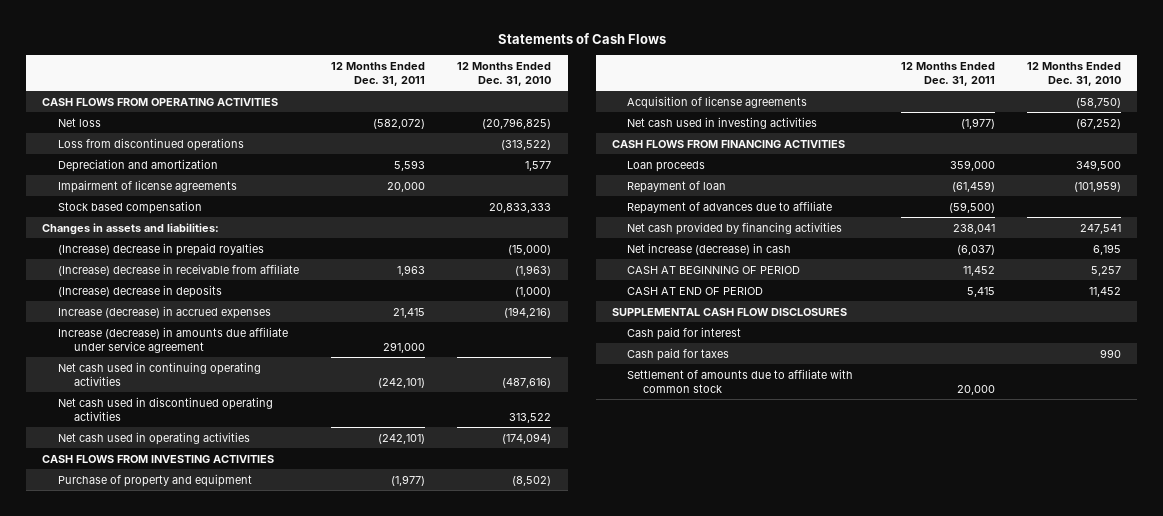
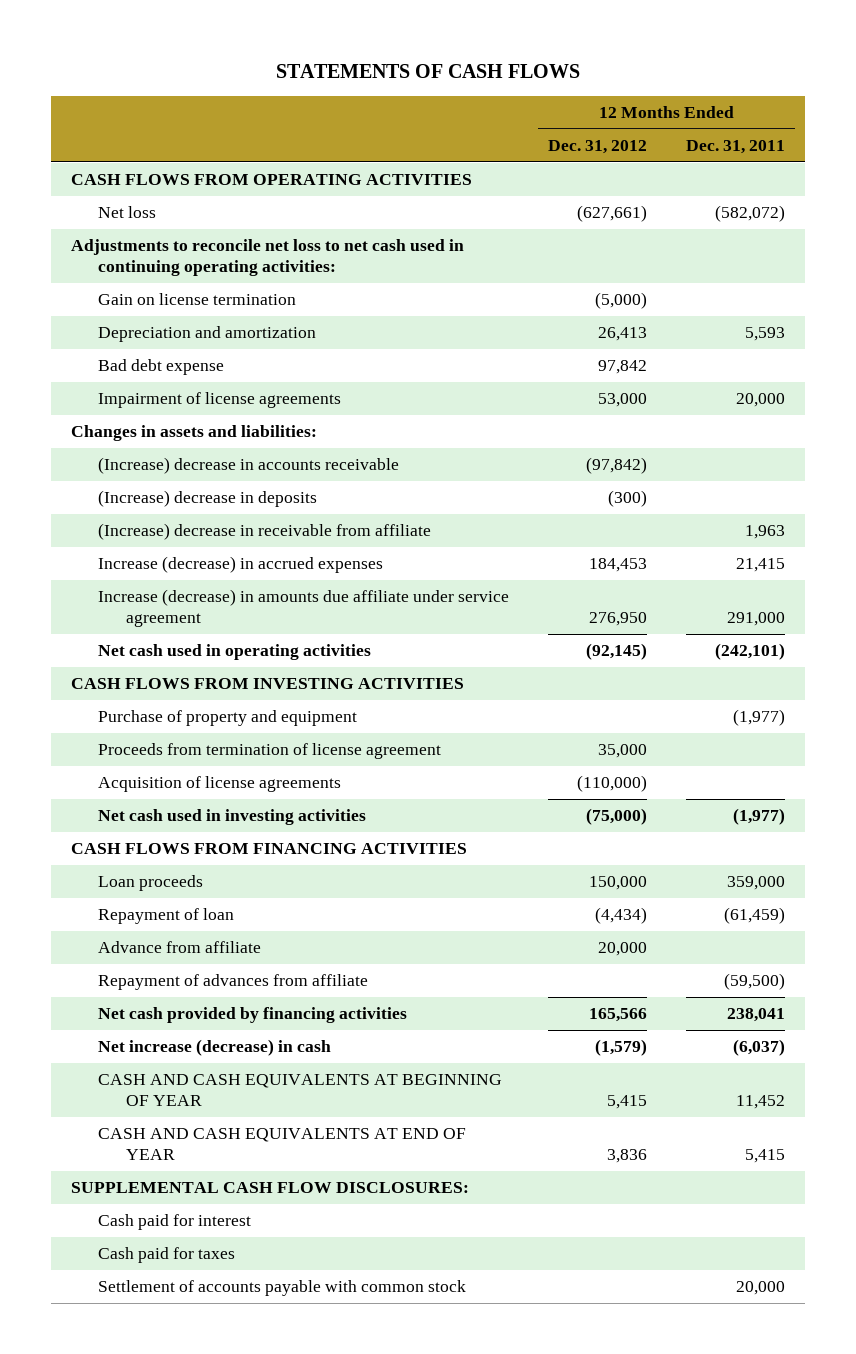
- Statements of Cash Flows
+ STATEMENTS OF CASH FLOWS
- | 12 Months Ended Dec. 31, 2011 | 12 Months Ended Dec. 31, 2010
+ | 12 Months Ended Dec. 31, 2012 | 12 Months Ended Dec. 31, 2011
- Loss from discontinued operations | | (313,522)
+ Adjustments to reconcile net loss to net cash used in continuing operating activities:
+ Gain on license termination | (5,000) |
+ Bad debt expense | 97,842 |
- Stock based compensation | | 20,833,333
- (Increase) decrease in prepaid royalties | | (15,000)
+ (Increase) decrease in accounts receivable | (97,842) |
moved down: (Increase) decrease in receivable from affiliate | | 1,963
- Net cash used in continuing operating activities | (242,101) | (487,616)
- Net cash used in discontinued operating activities | | 313,522
+ Proceeds from termination of license agreement | 35,000 |
- Repayment of advances due to affiliate | (59,500) |
+ Advance from affiliate | 20,000 |
+ Repayment of advances from affiliate | | (59,500)
- CASH AT BEGINNING OF PERIOD | 11,452 | 5,257
- CASH AT END OF PERIOD | 5,415 | 11,452
- SUPPLEMENTAL CASH FLOW DISCLOSURES
+ CASH AND CASH EQUIVALENTS AT BEGINNING OF YEAR | 5,415 | 11,452
+ CASH AND CASH EQUIVALENTS AT END OF YEAR | 3,836 | 5,415
+ SUPPLEMENTAL CASH FLOW DISCLOSURES:
- Settlement of amounts due to affiliate with common stock | 20,000 |
+ Settlement of accounts payable with common stock | | 20,000

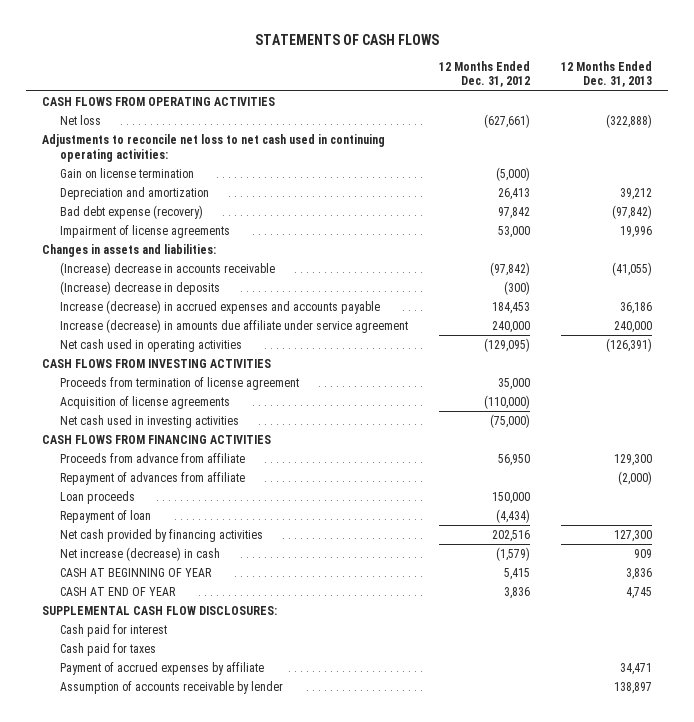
- | 12 Months Ended Dec. 31, 2012 | 12 Months Ended Dec. 31, 2011
+ | 12 Months Ended Dec. 31, 2012 | 12 Months Ended Dec. 31, 2013
- Bad debt expense | 97,842 |
+ Bad debt expense (recovery) | 97,842 | (97,842)
- (Increase) decrease in receivable from affiliate | | 1,963
- Increase (decrease) in accrued expenses | 184,453 | 21,415
- Increase (decrease) in amounts due affiliate under service agreement | 276,950 | 291,000
- Net cash used in operating activities | (92,145) | (242,101)
+ Increase (decrease) in accrued expenses and accounts payable | 184,453 | 36,186
+ Increase (decrease) in amounts due affiliate under service agreement | 240,000 | 240,000
+ Net cash used in operating activities | (129,095) | (126,391)
- Purchase of property and equipment | | (1,977)
+ Proceeds from advance from affiliate | 56,950 | 129,300
moved up: Repayment of advances from affiliate | | (2,000)
- Advance from affiliate | 20,000 |
- Net cash provided by financing activities | 165,566 | 238,041
+ Net cash provided by financing activities | 202,516 | 127,300
- CASH AND CASH EQUIVALENTS AT BEGINNING OF YEAR | 5,415 | 11,452
- CASH AND CASH EQUIVALENTS AT END OF YEAR | 3,836 | 5,415
+ CASH AT BEGINNING OF YEAR | 5,415 | 3,836
+ CASH AT END OF YEAR | 3,836 | 4,745
- Settlement of accounts payable with common stock | | 20,000
+ Payment of accrued expenses by affiliate | | 34,471
+ Assumption of accounts receivable by lender | | 138,897

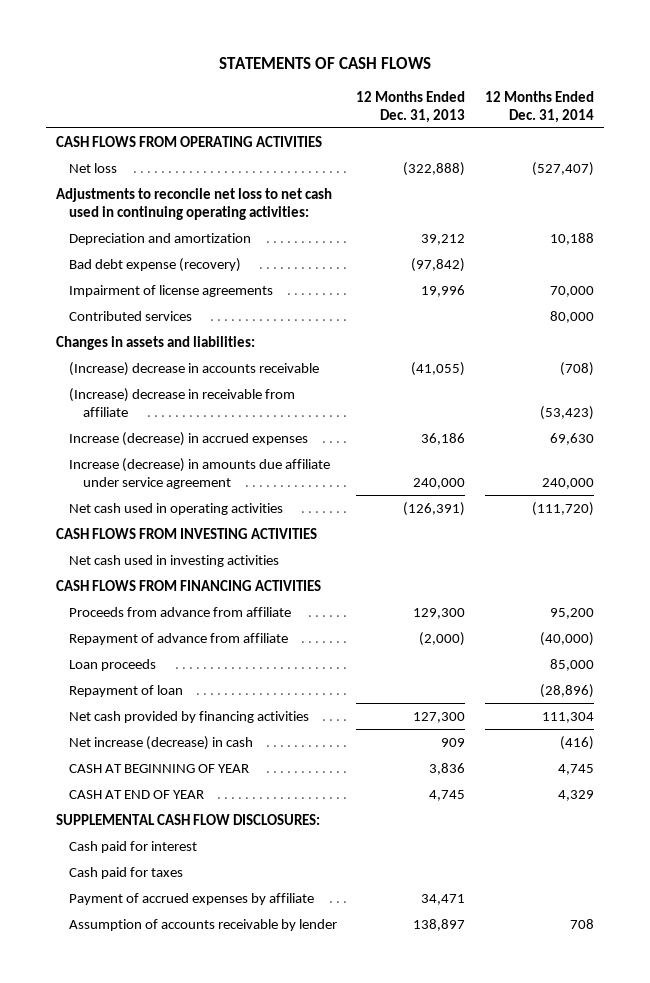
- | 12 Months Ended Dec. 31, 2012 | 12 Months Ended Dec. 31, 2013
+ | 12 Months Ended Dec. 31, 2013 | 12 Months Ended Dec. 31, 2014
- Gain on license termination | (5,000) |
+ Contributed services | | 80,000
- (Increase) decrease in deposits | (300) |
- Increase (decrease) in accrued expenses and accounts payable | 184,453 | 36,186
+ (Increase) decrease in receivable from affiliate | | (53,423)
+ Increase (decrease) in accrued expenses | 36,186 | 69,630
- Proceeds from termination of license agreement | 35,000 |
- Acquisition of license agreements | (110,000) |
- Repayment of advances from affiliate | | (2,000)
+ Repayment of advance from affiliate | (2,000) | (40,000)

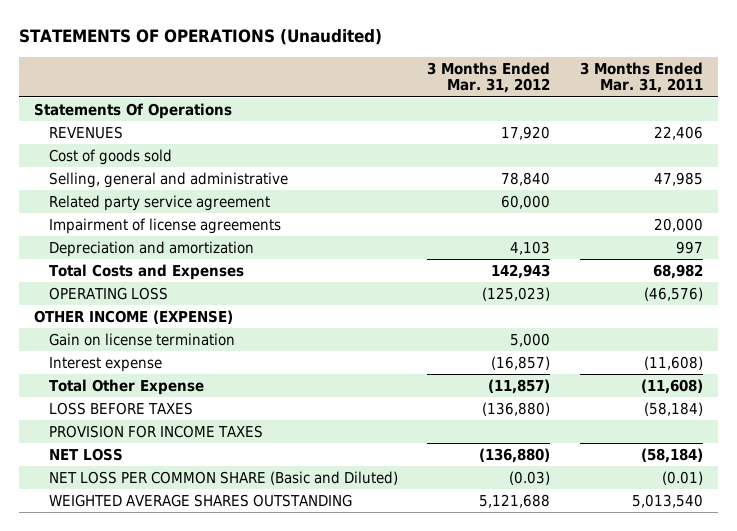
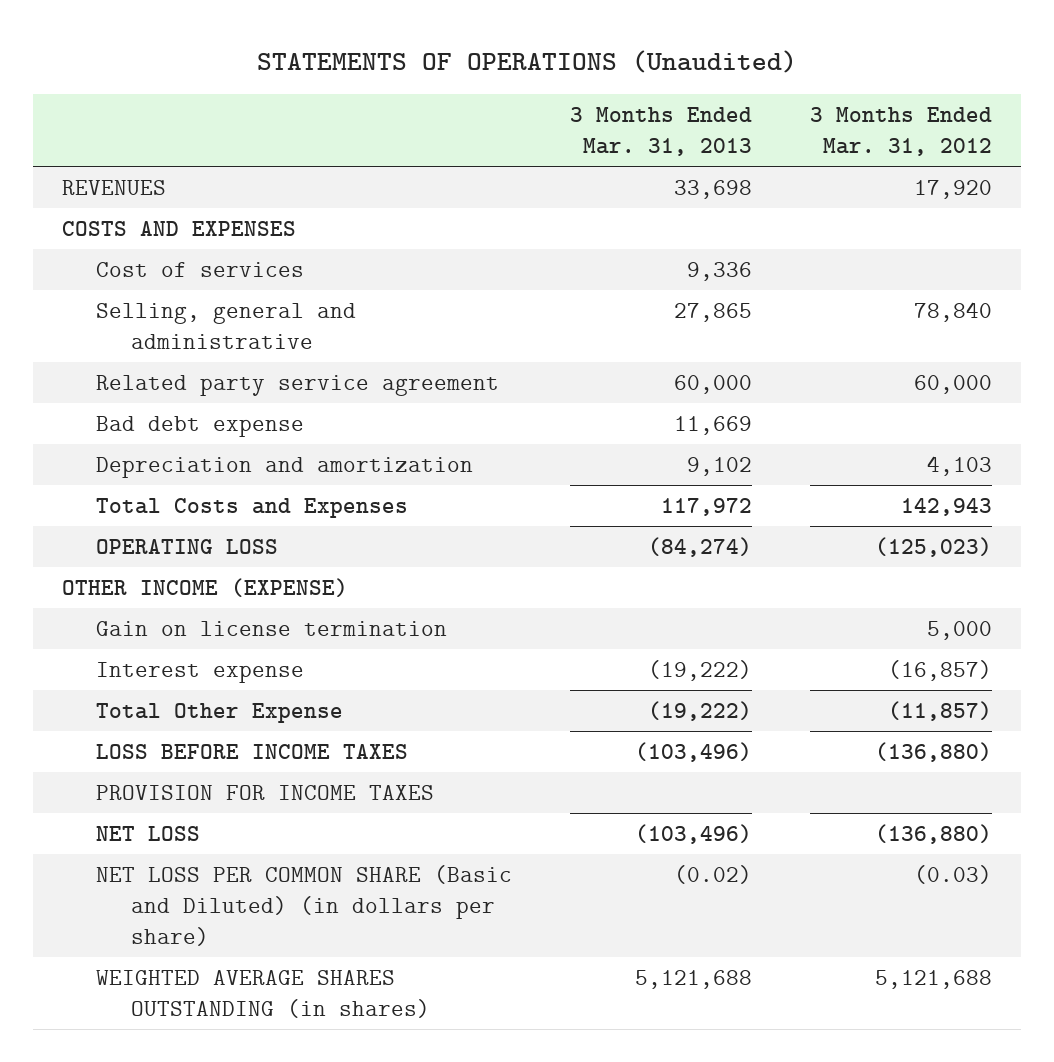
- | 3 Months Ended Mar. 31, 2012 | 3 Months Ended Mar. 31, 2011
+ | 3 Months Ended Mar. 31, 2013 | 3 Months Ended Mar. 31, 2012
- Statements Of Operations
- Cost of goods sold
+ COSTS AND EXPENSES
+ Cost of services | 9,336 |
- Impairment of license agreements | | 20,000
+ Bad debt expense | 11,669 |
- LOSS BEFORE TAXES | (136,880) | (58,184)
+ LOSS BEFORE INCOME TAXES | (103,496) | (136,880)
- NET LOSS PER COMMON SHARE (Basic and Diluted) | (0.03) | (0.01)
- WEIGHTED AVERAGE SHARES OUTSTANDING | 5,121,688 | 5,013,540
+ NET LOSS PER COMMON SHARE (Basic and Diluted) (in dollars per share) | (0.02) | (0.03)
+ WEIGHTED AVERAGE SHARES OUTSTANDING (in shares) | 5,121,688 | 5,121,688

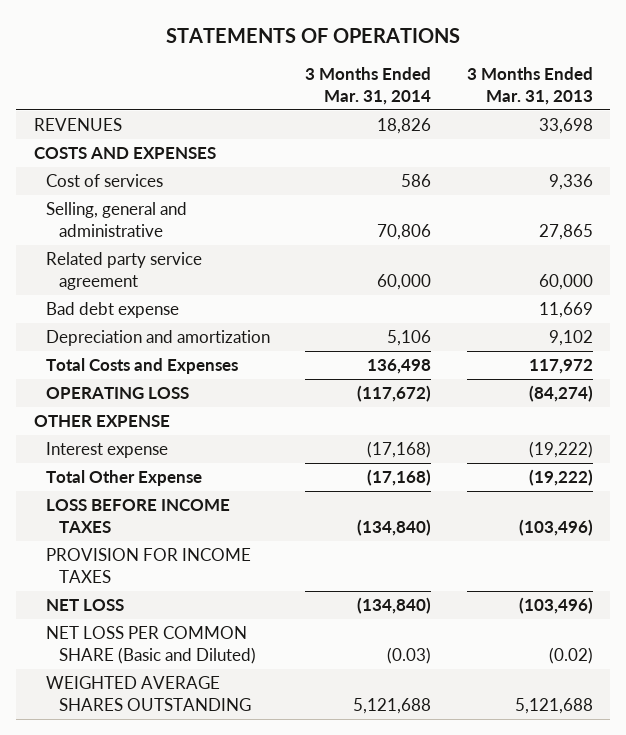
- STATEMENTS OF OPERATIONS (Unaudited)
+ STATEMENTS OF OPERATIONS
- | 3 Months Ended Mar. 31, 2013 | 3 Months Ended Mar. 31, 2012
+ | 3 Months Ended Mar. 31, 2014 | 3 Months Ended Mar. 31, 2013
- OTHER INCOME (EXPENSE)
- Gain on license termination | | 5,000
+ OTHER EXPENSE
- NET LOSS PER COMMON SHARE (Basic and Diluted) (in dollars per share) | (0.02) | (0.03)
- WEIGHTED AVERAGE SHARES OUTSTANDING (in shares) | 5,121,688 | 5,121,688
+ NET LOSS PER COMMON SHARE (Basic and Diluted) | (0.03) | (0.02)
+ WEIGHTED AVERAGE SHARES OUTSTANDING | 5,121,688 | 5,121,688

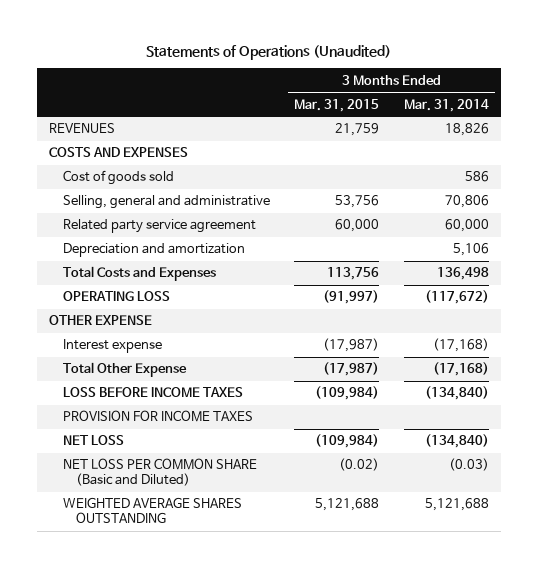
- STATEMENTS OF OPERATIONS
+ Statements of Operations (Unaudited)
- | 3 Months Ended Mar. 31, 2014 | 3 Months Ended Mar. 31, 2013
+ | 3 Months Ended Mar. 31, 2015 | 3 Months Ended Mar. 31, 2014
- Cost of services | 586 | 9,336
+ Cost of goods sold | | 586
- Bad debt expense | | 11,669

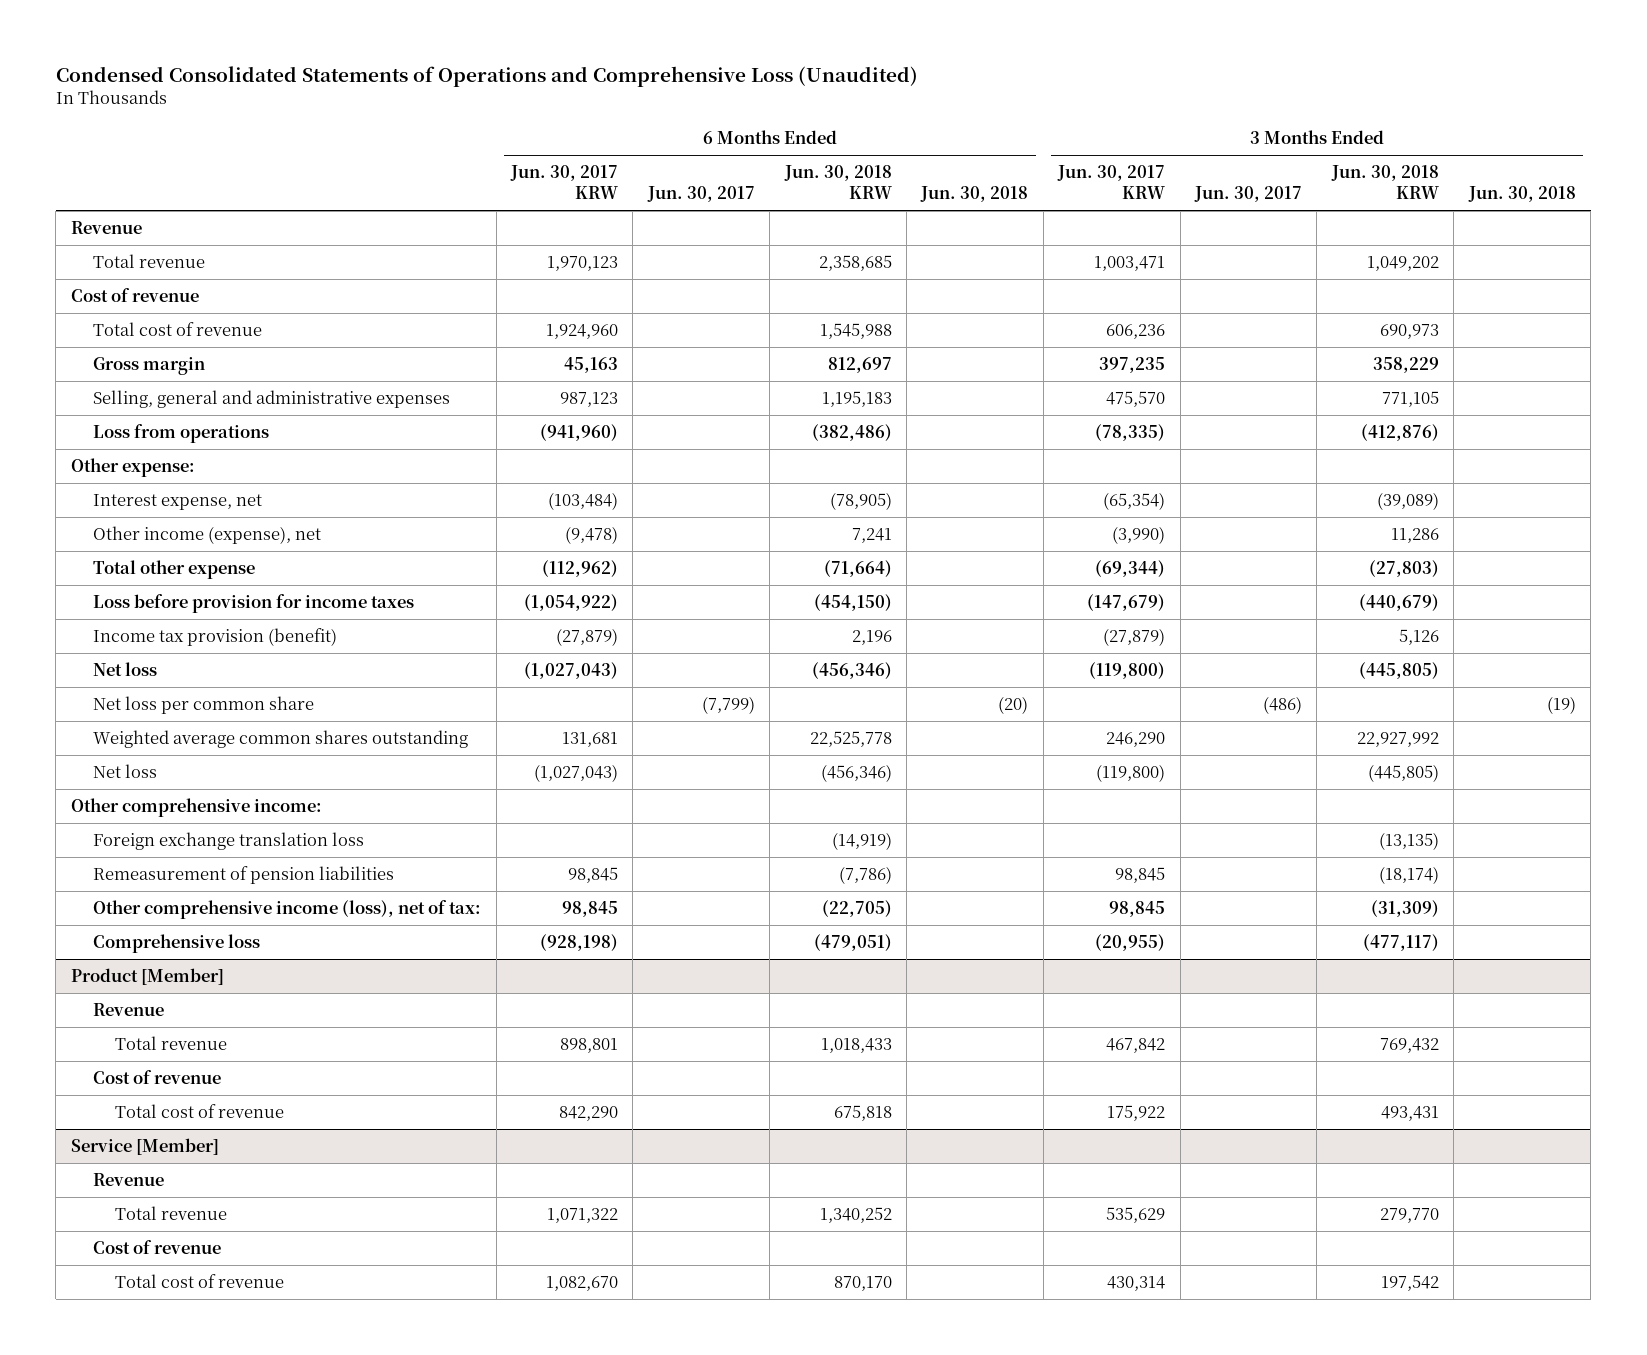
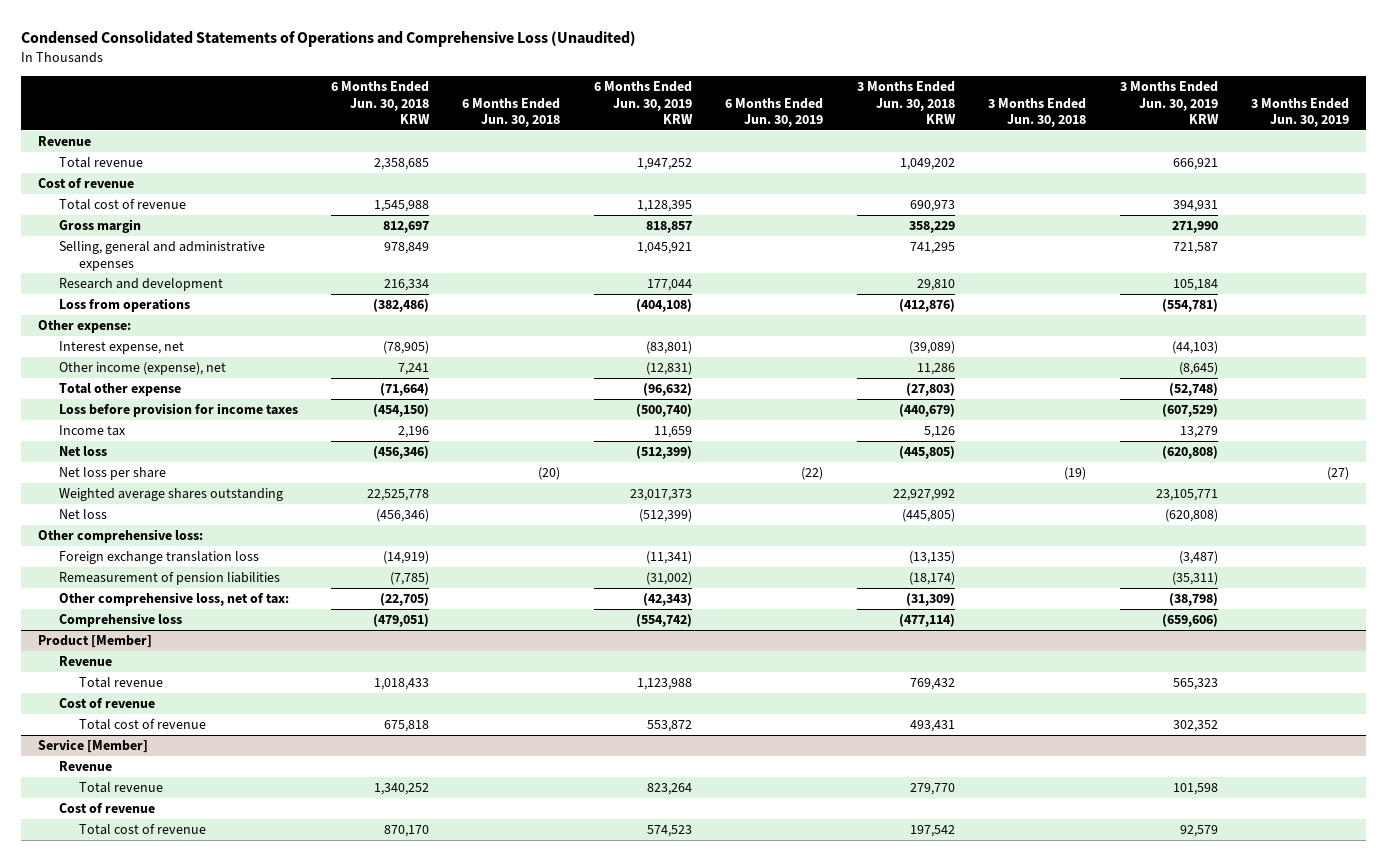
- | 6 Months Ended Jun. 30, 2017 KRW | 6 Months Ended Jun. 30, 2017 | 6 Months Ended Jun. 30, 2018 KRW | 6 Months Ended Jun. 30, 2018 | 3 Months Ended Jun. 30, 2017 KRW | 3 Months Ended Jun. 30, 2017 | 3 Months Ended Jun. 30, 2018 KRW | 3 Months Ended Jun. 30, 2018
+ | 6 Months Ended Jun. 30, 2018 KRW | 6 Months Ended Jun. 30, 2018 | 6 Months Ended Jun. 30, 2019 KRW | 6 Months Ended Jun. 30, 2019 | 3 Months Ended Jun. 30, 2018 KRW | 3 Months Ended Jun. 30, 2018 | 3 Months Ended Jun. 30, 2019 KRW | 3 Months Ended Jun. 30, 2019
- Selling, general and administrative expenses | 987,123 | | 1,195,183 | | 475,570 | | 771,105 |
+ Selling, general and administrative expenses | 978,849 | | 1,045,921 | | 741,295 | | 721,587 |
+ Research and development | 216,334 | | 177,044 | | 29,810 | | 105,184 |
- Income tax provision (benefit) | (27,879) | | 2,196 | | (27,879) | | 5,126 |
+ Income tax | 2,196 | | 11,659 | | 5,126 | | 13,279 |
- Net loss per common share | | (7,799) | | (20) | | (486) | | (19)
- Weighted average common shares outstanding | 131,681 | | 22,525,778 | | 246,290 | | 22,927,992 |
+ Net loss per share | | (20) | | (22) | | (19) | | (27)
+ Weighted average shares outstanding | 22,525,778 | | 23,017,373 | | 22,927,992 | | 23,105,771 |
- Other comprehensive income:
+ Other comprehensive loss:
- Remeasurement of pension liabilities | 98,845 | | (7,786) | | 98,845 | | (18,174) |
- Other comprehensive income (loss), net of tax: | 98,845 | | (22,705) | | 98,845 | | (31,309) |
- Comprehensive loss | (928,198) | | (479,051) | | (20,955) | | (477,117) |
+ Remeasurement of pension liabilities | (7,785) | | (31,002) | | (18,174) | | (35,311) |
+ Other comprehensive loss, net of tax: | (22,705) | | (42,343) | | (31,309) | | (38,798) |
+ Comprehensive loss | (479,051) | | (554,742) | | (477,114) | | (659,606) |

